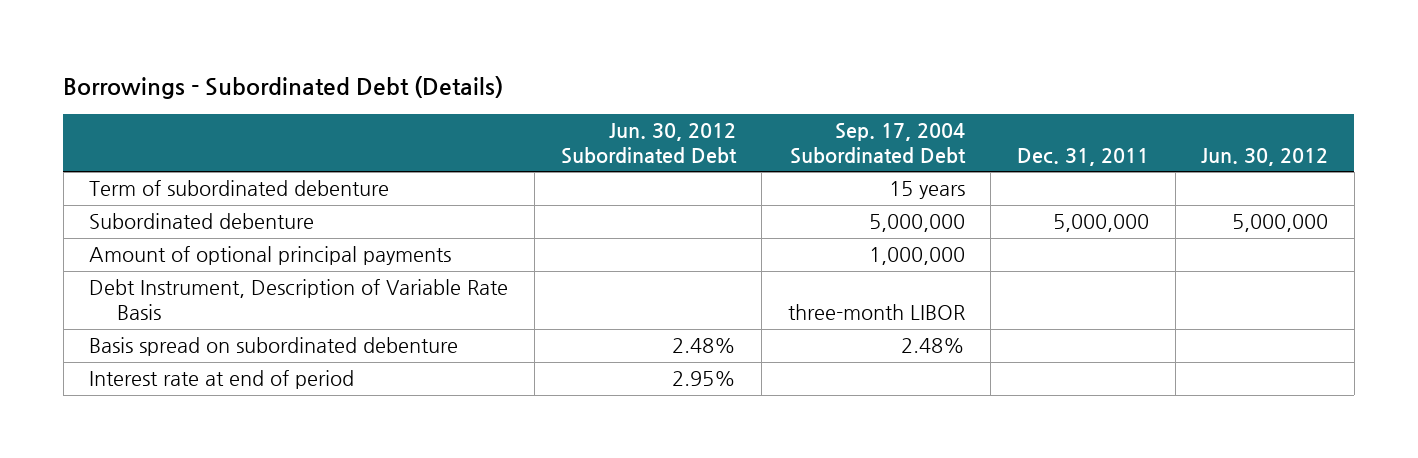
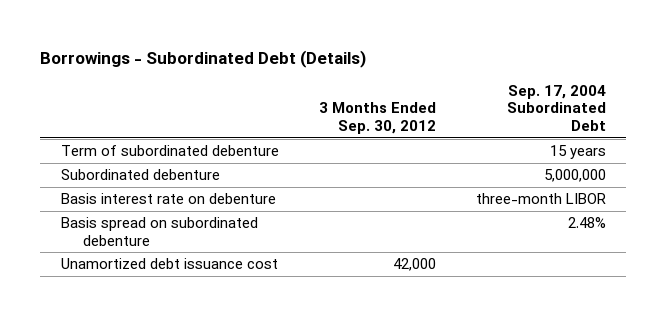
- | Jun. 30, 2012 Subordinated Debt | Sep. 17, 2004 Subordinated Debt | Dec. 31, 2011 | Jun. 30, 2012
+ | 3 Months Ended Sep. 30, 2012 | Sep. 17, 2004 Subordinated Debt
- Amount of optional principal payments | | 1,000,000 | |
- Debt Instrument, Description of Variable Rate Basis | | three-month LIBOR | |
+ Basis interest rate on debenture | | three-month LIBOR
- Interest rate at end of period | 2.95% | | |
+ Unamortized debt issuance cost | 42,000 |

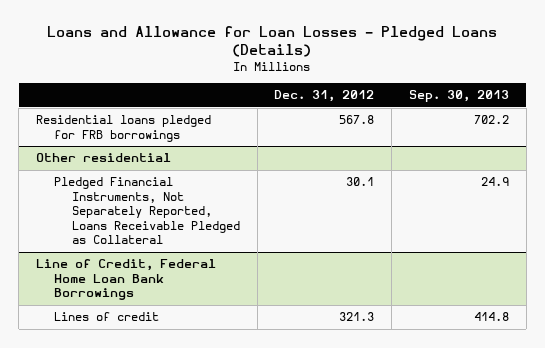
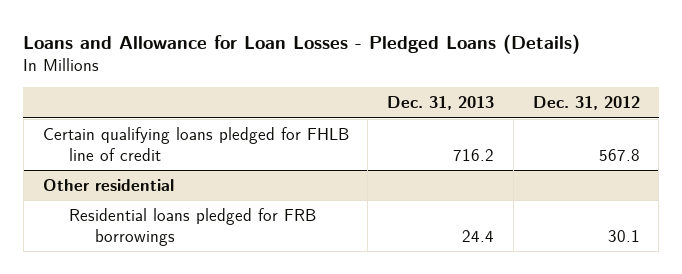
- | Dec. 31, 2012 | Sep. 30, 2013
+ | Dec. 31, 2013 | Dec. 31, 2012
- Residential loans pledged for FRB borrowings | 567.8 | 702.2
+ Certain qualifying loans pledged for FHLB line of credit | 716.2 | 567.8
@ Other residential
- Pledged Financial Instruments, Not Separately Reported, Loans Receivable Pledged as Collateral | 30.1 | 24.9
- Line of Credit, Federal Home Loan Bank Borrowings
- Lines of credit | 321.3 | 414.8
@ Other residential
+ Residential loans pledged for FRB borrowings | 24.4 | 30.1

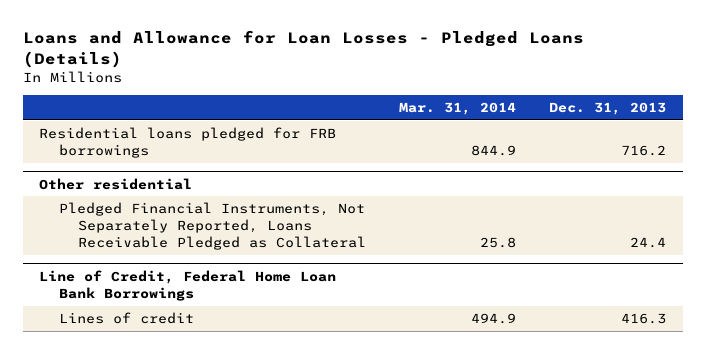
- | Dec. 31, 2013 | Dec. 31, 2012
+ | Mar. 31, 2014 | Dec. 31, 2013
- Certain qualifying loans pledged for FHLB line of credit | 716.2 | 567.8
+ Residential loans pledged for FRB borrowings | 844.9 | 716.2
@ Other residential
- Residential loans pledged for FRB borrowings | 24.4 | 30.1
+ Pledged Financial Instruments, Not Separately Reported, Loans Receivable Pledged as Collateral | 25.8 | 24.4
+ Line of Credit, Federal Home Loan Bank Borrowings
+ Lines of credit | 494.9 | 416.3

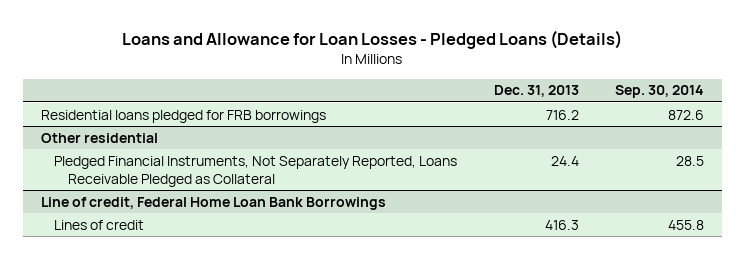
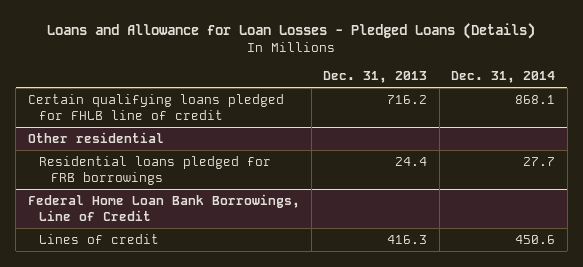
- | Dec. 31, 2013 | Sep. 30, 2014
+ | Dec. 31, 2013 | Dec. 31, 2014
- Residential loans pledged for FRB borrowings | 716.2 | 872.6
+ Certain qualifying loans pledged for FHLB line of credit | 716.2 | 868.1
@ Other residential
- Pledged Financial Instruments, Not Separately Reported, Loans Receivable Pledged as Collateral | 24.4 | 28.5
- Line of credit, Federal Home Loan Bank Borrowings
@ Other residential
+ Residential loans pledged for FRB borrowings | 24.4 | 27.7
+ Federal Home Loan Bank Borrowings, Line of Credit

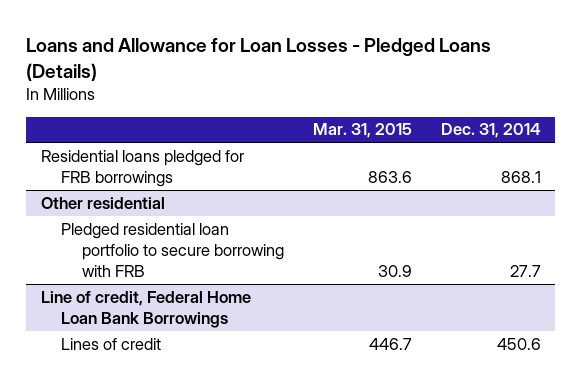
- | Dec. 31, 2013 | Dec. 31, 2014
+ | Mar. 31, 2015 | Dec. 31, 2014
- Certain qualifying loans pledged for FHLB line of credit | 716.2 | 868.1
+ Residential loans pledged for FRB borrowings | 863.6 | 868.1
@ Other residential
- Residential loans pledged for FRB borrowings | 24.4 | 27.7
- Federal Home Loan Bank Borrowings, Line of Credit
@ Other residential
+ Pledged residential loan portfolio to secure borrowing with FRB | 30.9 | 27.7
+ Line of credit, Federal Home Loan Bank Borrowings

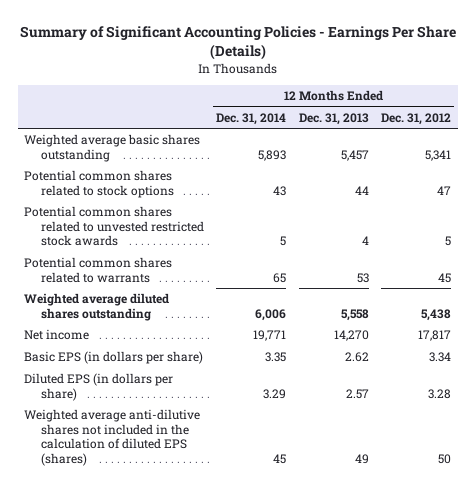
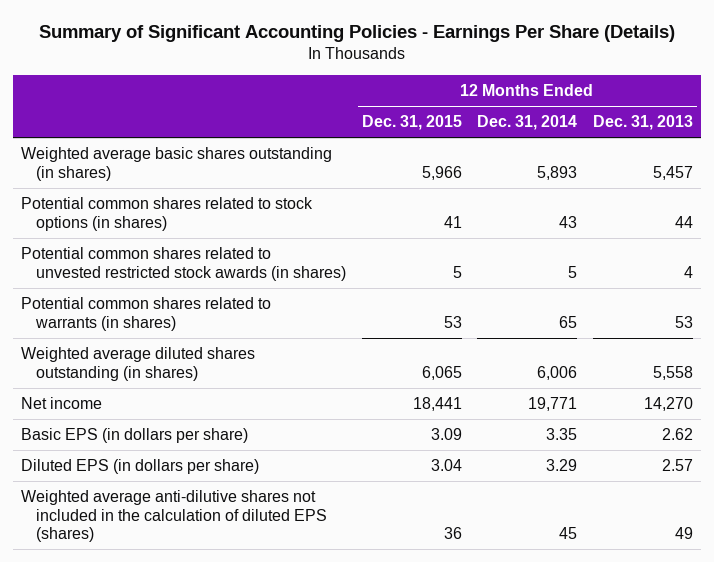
- | 12 Months Ended Dec. 31, 2014 | 12 Months Ended Dec. 31, 2013 | 12 Months Ended Dec. 31, 2012
+ | 12 Months Ended Dec. 31, 2015 | 12 Months Ended Dec. 31, 2014 | 12 Months Ended Dec. 31, 2013
- Weighted average basic shares outstanding | 5,893 | 5,457 | 5,341
- Potential common shares related to stock options | 43 | 44 | 47
- Potential common shares related to unvested restricted stock awards | 5 | 4 | 5
- Potential common shares related to warrants | 65 | 53 | 45
- Weighted average diluted shares outstanding | 6,006 | 5,558 | 5,438
+ Weighted average basic shares outstanding (in shares) | 5,966 | 5,893 | 5,457
+ Potential common shares related to stock options (in shares) | 41 | 43 | 44
+ Potential common shares related to unvested restricted stock awards (in shares) | 5 | 5 | 4
+ Potential common shares related to warrants (in shares) | 53 | 65 | 53
+ Weighted average diluted shares outstanding (in shares) | 6,065 | 6,006 | 5,558

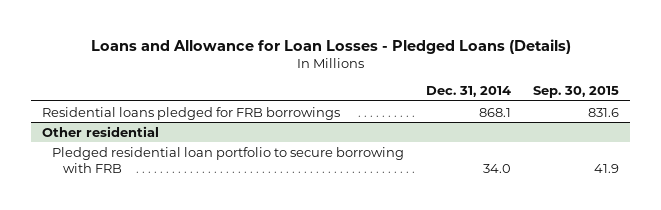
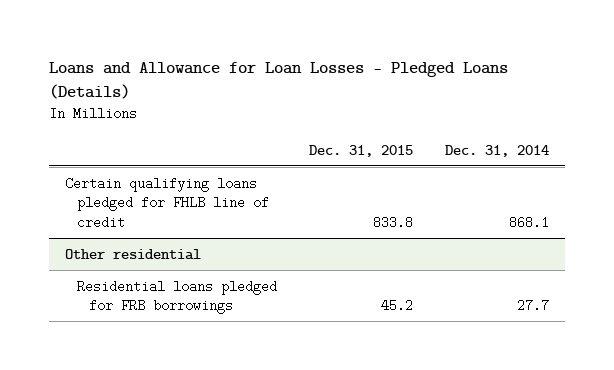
- | Dec. 31, 2014 | Sep. 30, 2015
+ | Dec. 31, 2015 | Dec. 31, 2014
- Residential loans pledged for FRB borrowings | 868.1 | 831.6
+ Certain qualifying loans pledged for FHLB line of credit | 833.8 | 868.1
@ Other residential
- Pledged residential loan portfolio to secure borrowing with FRB | 34.0 | 41.9
+ Residential loans pledged for FRB borrowings | 45.2 | 27.7

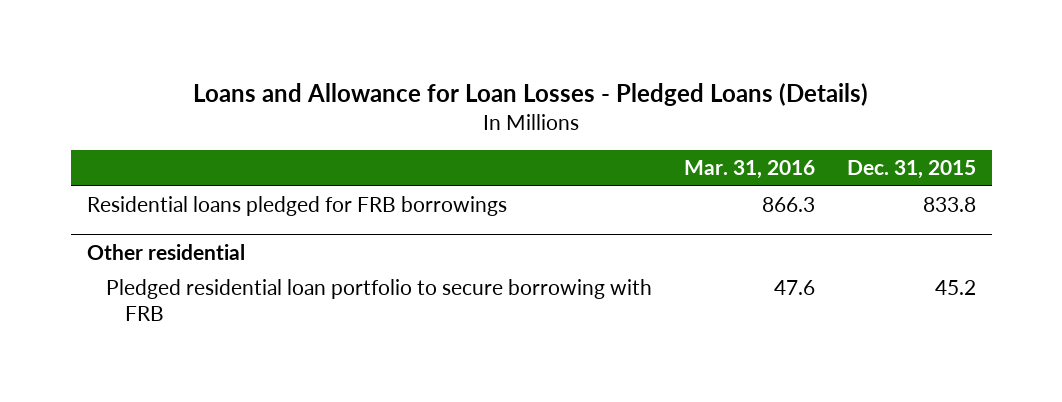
- | Dec. 31, 2015 | Dec. 31, 2014
+ | Mar. 31, 2016 | Dec. 31, 2015
- Certain qualifying loans pledged for FHLB line of credit | 833.8 | 868.1
+ Residential loans pledged for FRB borrowings | 866.3 | 833.8
@ Other residential
- Residential loans pledged for FRB borrowings | 45.2 | 27.7
+ Pledged residential loan portfolio to secure borrowing with FRB | 47.6 | 45.2

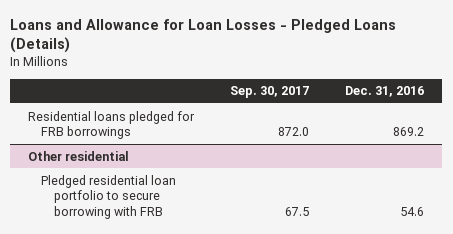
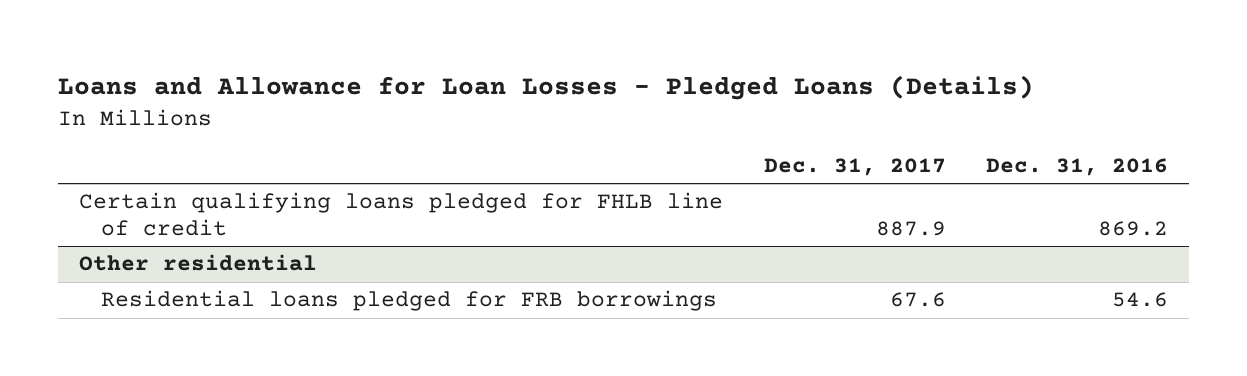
- | Sep. 30, 2017 | Dec. 31, 2016
+ | Dec. 31, 2017 | Dec. 31, 2016
- Residential loans pledged for FRB borrowings | 872.0 | 869.2
+ Certain qualifying loans pledged for FHLB line of credit | 887.9 | 869.2
@ Other residential
- Pledged residential loan portfolio to secure borrowing with FRB | 67.5 | 54.6
+ Residential loans pledged for FRB borrowings | 67.6 | 54.6

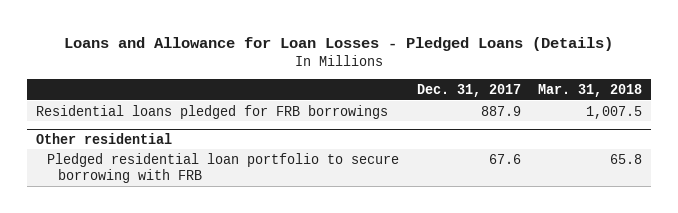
- | Dec. 31, 2017 | Dec. 31, 2016
+ | Dec. 31, 2017 | Mar. 31, 2018
- Certain qualifying loans pledged for FHLB line of credit | 887.9 | 869.2
+ Residential loans pledged for FRB borrowings | 887.9 | 1,007.5
@ Other residential
- Residential loans pledged for FRB borrowings | 67.6 | 54.6
+ Pledged residential loan portfolio to secure borrowing with FRB | 67.6 | 65.8

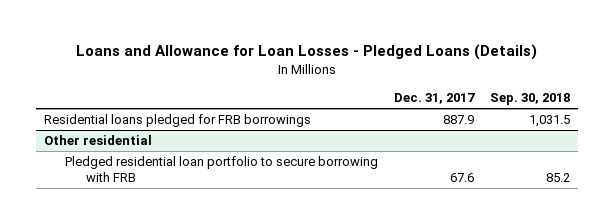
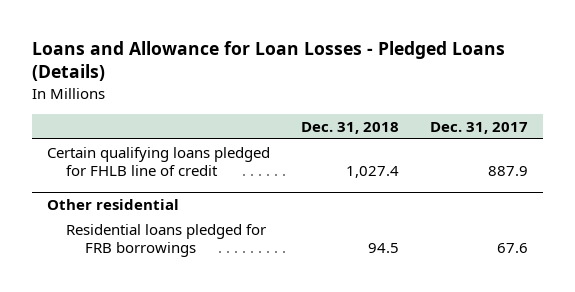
- | Dec. 31, 2017 | Sep. 30, 2018
+ | Dec. 31, 2018 | Dec. 31, 2017
- Residential loans pledged for FRB borrowings | 887.9 | 1,031.5
+ Certain qualifying loans pledged for FHLB line of credit | 1,027.4 | 887.9
@ Other residential
- Pledged residential loan portfolio to secure borrowing with FRB | 67.6 | 85.2
+ Residential loans pledged for FRB borrowings | 94.5 | 67.6

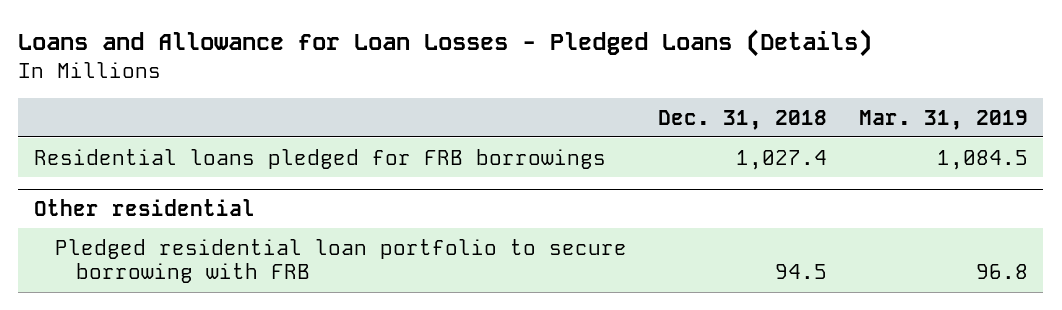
- | Dec. 31, 2018 | Dec. 31, 2017
+ | Dec. 31, 2018 | Mar. 31, 2019
- Certain qualifying loans pledged for FHLB line of credit | 1,027.4 | 887.9
+ Residential loans pledged for FRB borrowings | 1,027.4 | 1,084.5
@ Other residential
- Residential loans pledged for FRB borrowings | 94.5 | 67.6
+ Pledged residential loan portfolio to secure borrowing with FRB | 94.5 | 96.8

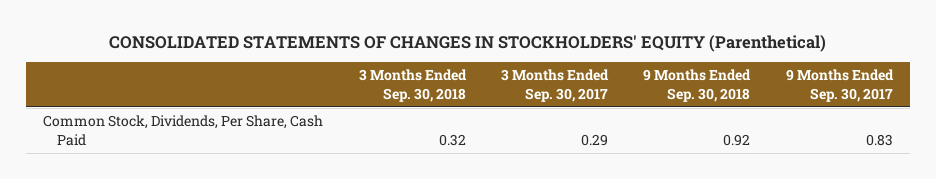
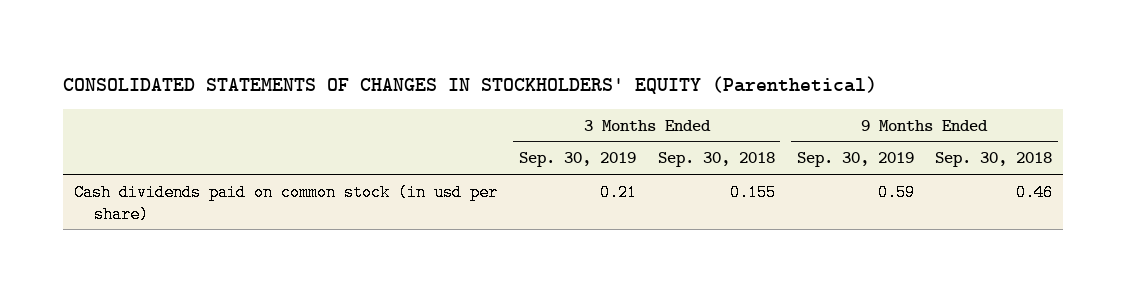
- | 3 Months Ended Sep. 30, 2018 | 3 Months Ended Sep. 30, 2017 | 9 Months Ended Sep. 30, 2018 | 9 Months Ended Sep. 30, 2017
+ | 3 Months Ended Sep. 30, 2019 | 3 Months Ended Sep. 30, 2018 | 9 Months Ended Sep. 30, 2019 | 9 Months Ended Sep. 30, 2018
- Common Stock, Dividends, Per Share, Cash Paid | 0.32 | 0.29 | 0.92 | 0.83
+ Cash dividends paid on common stock (in usd per share) | 0.21 | 0.155 | 0.59 | 0.46

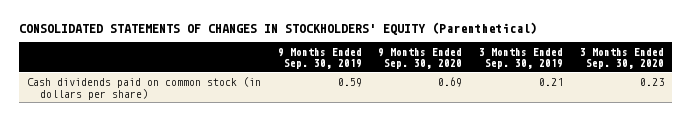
- | 3 Months Ended Sep. 30, 2019 | 3 Months Ended Sep. 30, 2018 | 9 Months Ended Sep. 30, 2019 | 9 Months Ended Sep. 30, 2018
+ | 9 Months Ended Sep. 30, 2019 | 9 Months Ended Sep. 30, 2020 | 3 Months Ended Sep. 30, 2019 | 3 Months Ended Sep. 30, 2020
- Cash dividends paid on common stock (in usd per share) | 0.21 | 0.155 | 0.59 | 0.46
+ Cash dividends paid on common stock (in dollars per share) | 0.59 | 0.69 | 0.21 | 0.23

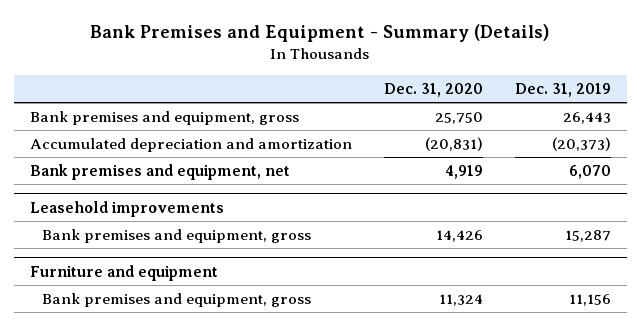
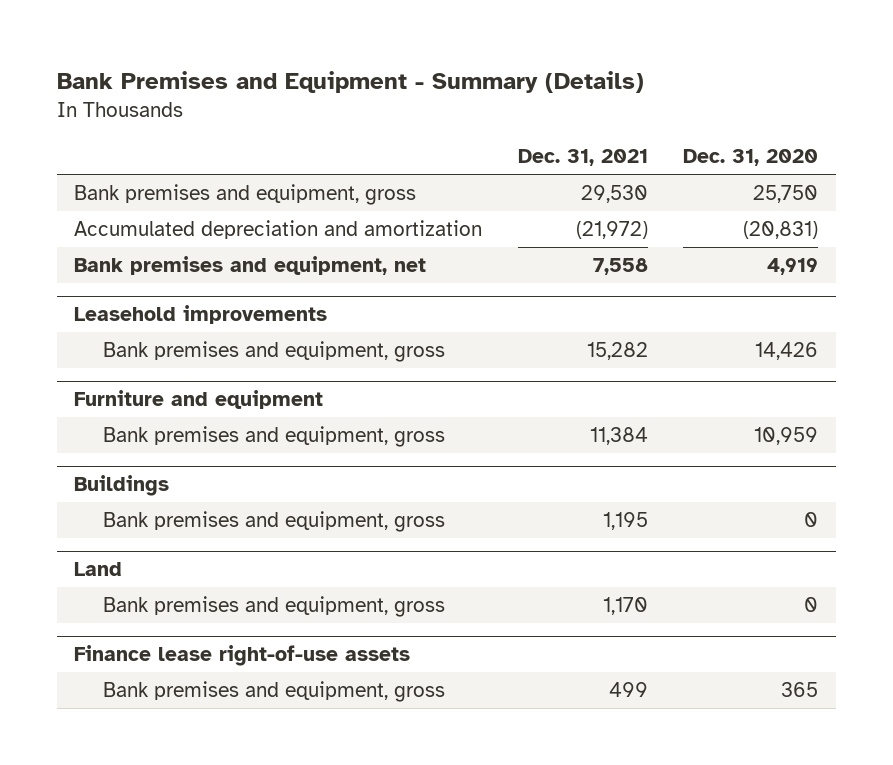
- | Dec. 31, 2020 | Dec. 31, 2019
+ | Dec. 31, 2021 | Dec. 31, 2020
@ Furniture and equipment
- Bank premises and equipment, gross | 11,324 | 11,156
+ Bank premises and equipment, gross | 11,384 | 10,959
+ Buildings
+ Bank premises and equipment, gross | 1,195 | 0
+ Land
+ Bank premises and equipment, gross | 1,170 | 0
+ Finance lease right-of-use assets
+ Bank premises and equipment, gross | 499 | 365

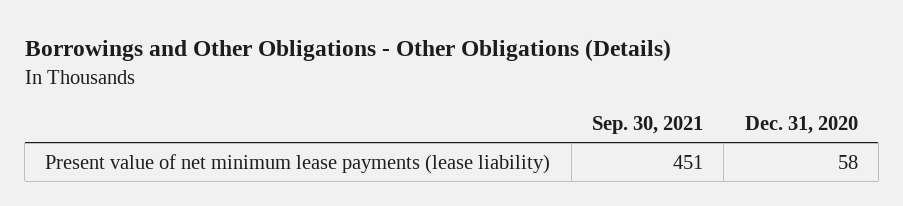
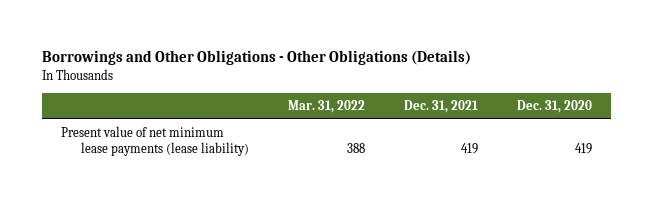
- | Sep. 30, 2021 | Dec. 31, 2020
+ | Mar. 31, 2022 | Dec. 31, 2021 | Dec. 31, 2020
- Present value of net minimum lease payments (lease liability) | 451 | 58
+ Present value of net minimum lease payments (lease liability) | 388 | 419 | 419

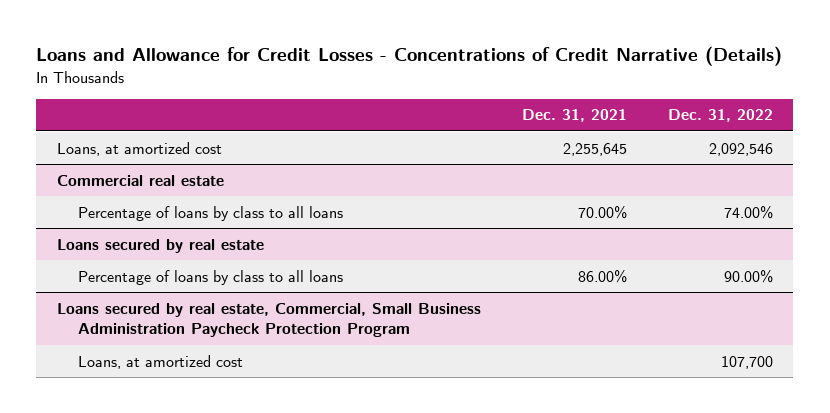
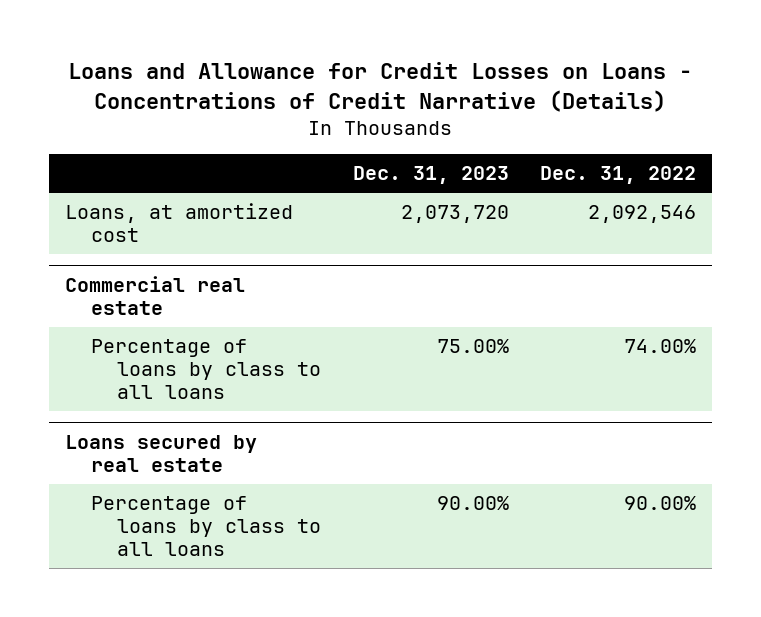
- Loans and Allowance for Credit Losses - Concentrations of Credit Narrative (Details)
+ Loans and Allowance for Credit Losses on Loans - Concentrations of Credit Narrative (Details)
- | Dec. 31, 2021 | Dec. 31, 2022
+ | Dec. 31, 2023 | Dec. 31, 2022
- Loans secured by real estate, Commercial, Small Business Administration Paycheck Protection Program
- Loans, at amortized cost | | 107,700

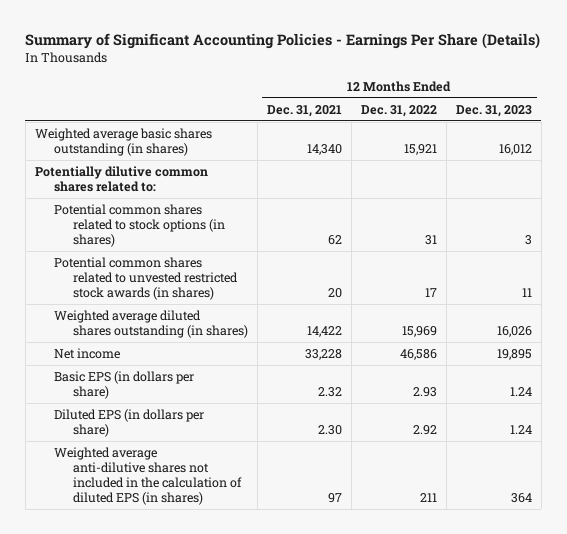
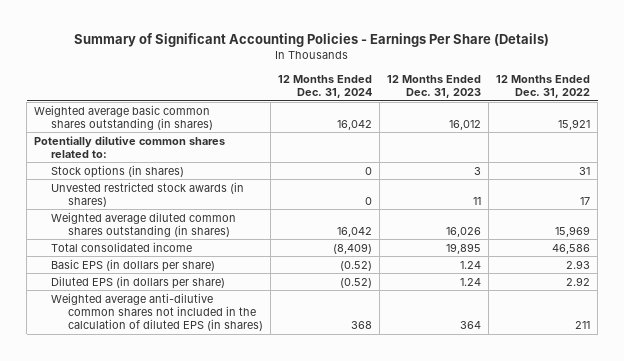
- | 12 Months Ended Dec. 31, 2021 | 12 Months Ended Dec. 31, 2022 | 12 Months Ended Dec. 31, 2023
+ | 12 Months Ended Dec. 31, 2024 | 12 Months Ended Dec. 31, 2023 | 12 Months Ended Dec. 31, 2022
- Weighted average basic shares outstanding (in shares) | 14,340 | 15,921 | 16,012
+ Weighted average basic common shares outstanding (in shares) | 16,042 | 16,012 | 15,921
- Potential common shares related to stock options (in shares) | 62 | 31 | 3
- Potential common shares related to unvested restricted stock awards (in shares) | 20 | 17 | 11
- Weighted average diluted shares outstanding (in shares) | 14,422 | 15,969 | 16,026
- Net income | 33,228 | 46,586 | 19,895
+ Stock options (in shares) | 0 | 3 | 31
+ Unvested restricted stock awards (in shares) | 0 | 11 | 17
+ Weighted average diluted common shares outstanding (in shares) | 16,042 | 16,026 | 15,969
+ Total consolidated income | (8,409) | 19,895 | 46,586
- Weighted average anti-dilutive shares not included in the calculation of diluted EPS (in shares) | 97 | 211 | 364
+ Weighted average anti-dilutive common shares not included in the calculation of diluted EPS (in shares) | 368 | 364 | 211

